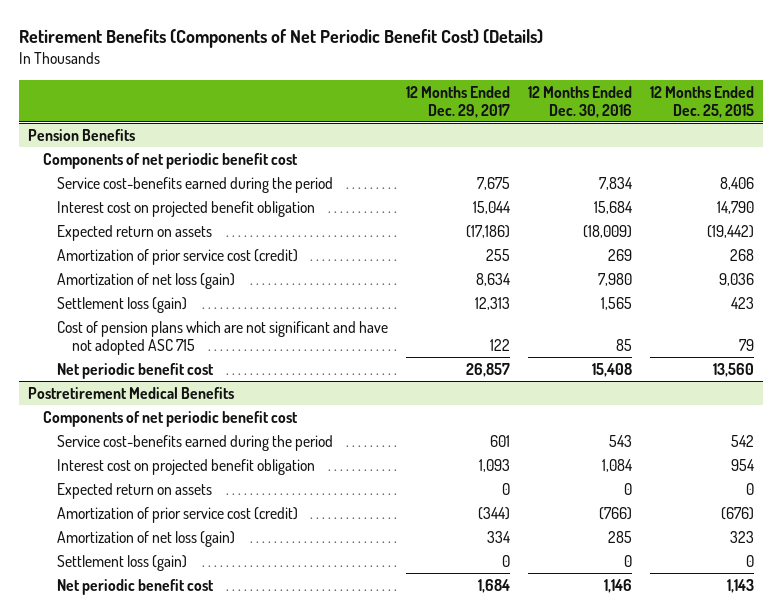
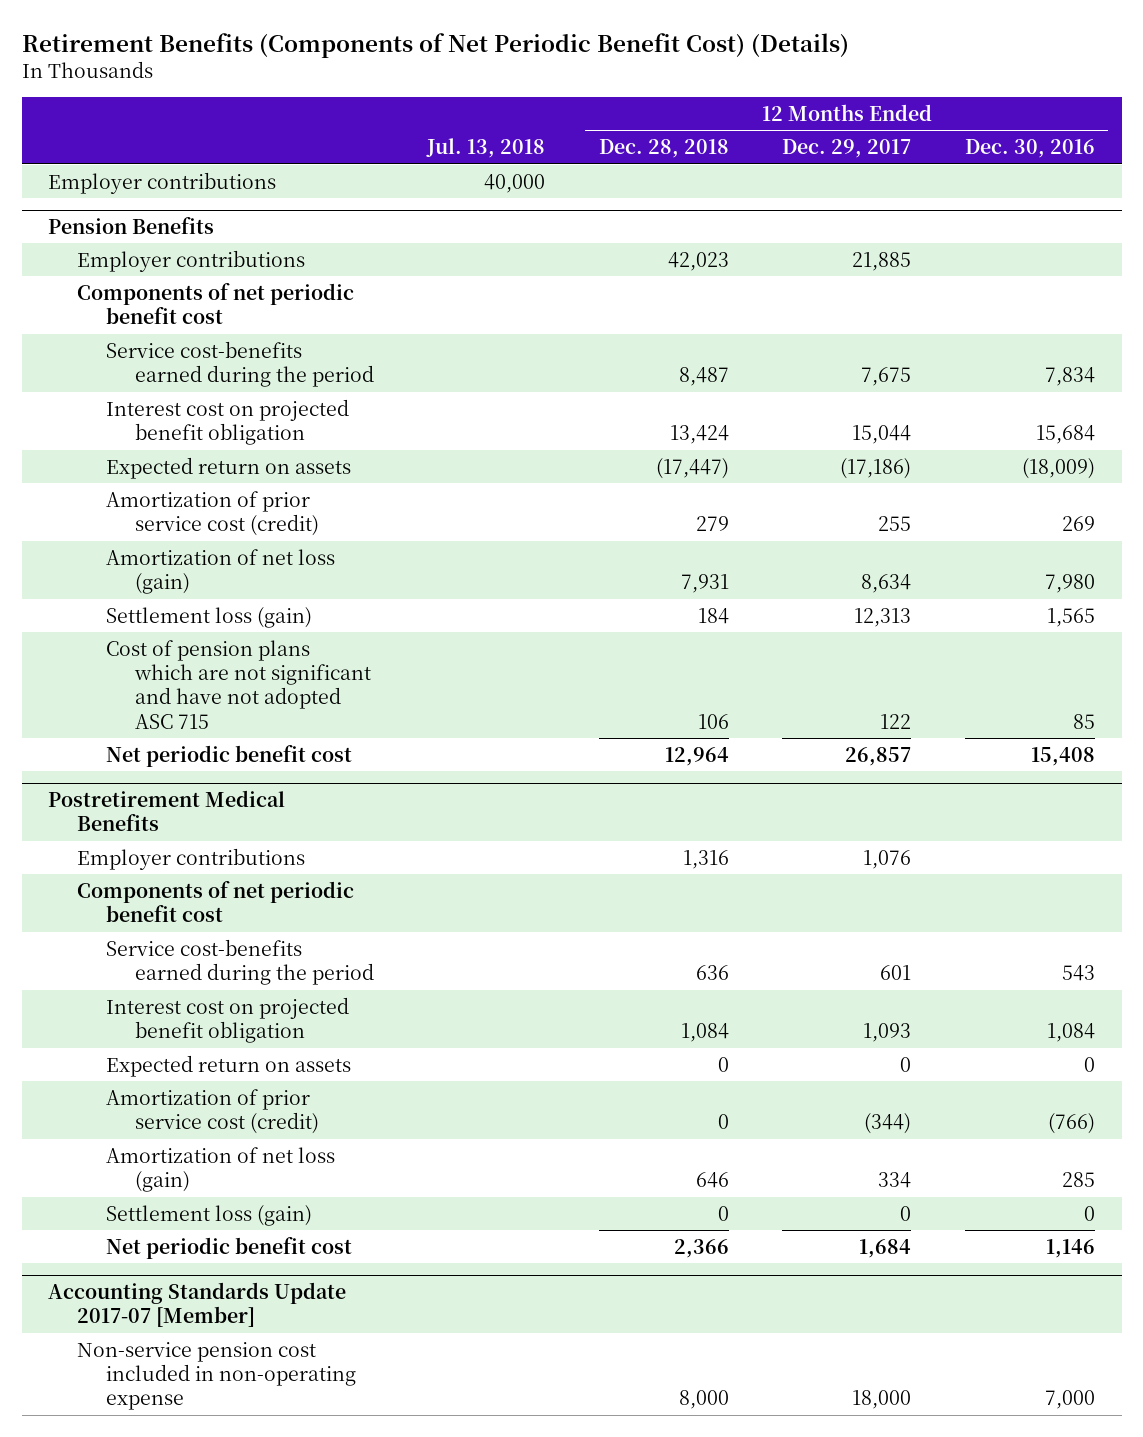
- | 12 Months Ended Dec. 29, 2017 | 12 Months Ended Dec. 30, 2016 | 12 Months Ended Dec. 25, 2015
+ | Jul. 13, 2018 | 12 Months Ended Dec. 28, 2018 | 12 Months Ended Dec. 29, 2017 | 12 Months Ended Dec. 30, 2016
+ Employer contributions | 40,000 | | |
@ Pension Benefits
+ Employer contributions | | 42,023 | 21,885 |
@ Postretirement Medical Benefits
+ Employer contributions | | 1,316 | 1,076 |
+ Accounting Standards Update 2017-07 [Member]
+ Non-service pension cost included in non-operating expense | | 8,000 | 18,000 | 7,000

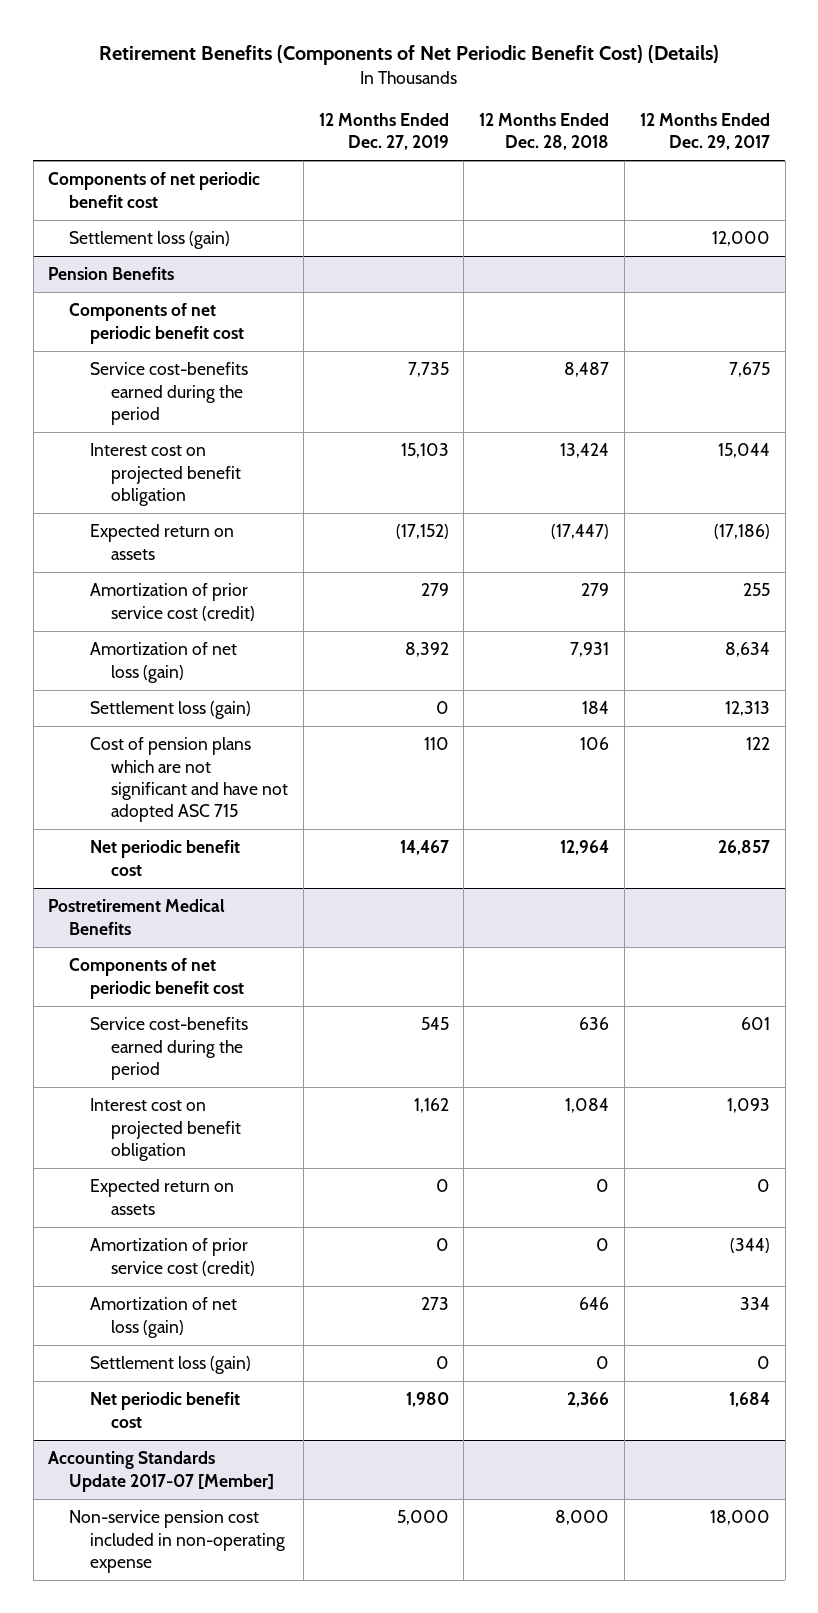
- | Jul. 13, 2018 | 12 Months Ended Dec. 28, 2018 | 12 Months Ended Dec. 29, 2017 | 12 Months Ended Dec. 30, 2016
+ | 12 Months Ended Dec. 27, 2019 | 12 Months Ended Dec. 28, 2018 | 12 Months Ended Dec. 29, 2017
- Employer contributions | 40,000 | | |
+ Components of net periodic benefit cost
+ Settlement loss (gain) | | | 12,000
@ Pension Benefits
- Employer contributions | | 42,023 | 21,885 |
@ Postretirement Medical Benefits
- Employer contributions | | 1,316 | 1,076 |

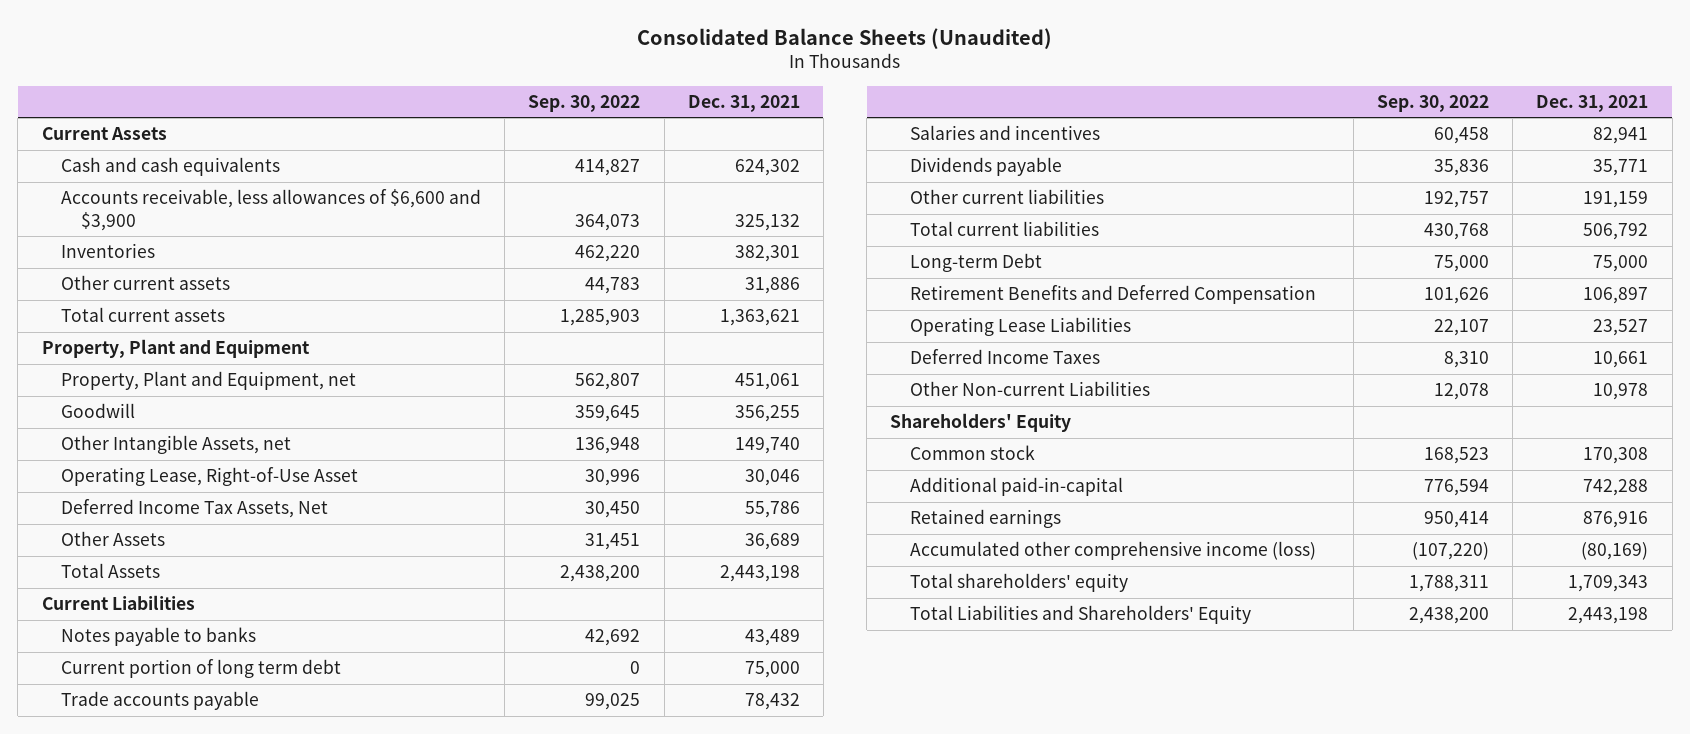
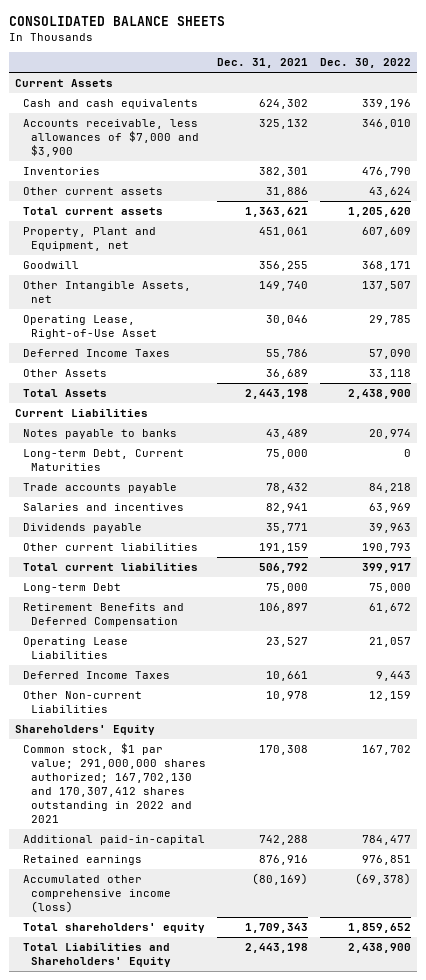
- Consolidated Balance Sheets (Unaudited)
+ CONSOLIDATED BALANCE SHEETS
- | Sep. 30, 2022 | Dec. 31, 2021
+ | Dec. 31, 2021 | Dec. 30, 2022
- Accounts receivable, less allowances of $6,600 and $3,900 | 364,073 | 325,132
+ Accounts receivable, less allowances of $7,000 and $3,900 | 325,132 | 346,010
- Property, Plant and Equipment
- Deferred Income Tax Assets, Net | 30,450 | 55,786
+ Deferred Income Taxes | 55,786 | 57,090
- Current portion of long term debt | 0 | 75,000
+ Long-term Debt, Current Maturities | 75,000 | 0
- Common stock | 168,523 | 170,308
+ Common stock, $1 par value; 291,000,000 shares authorized; 167,702,130 and 170,307,412 shares outstanding in 2022 and 2021 | 170,308 | 167,702

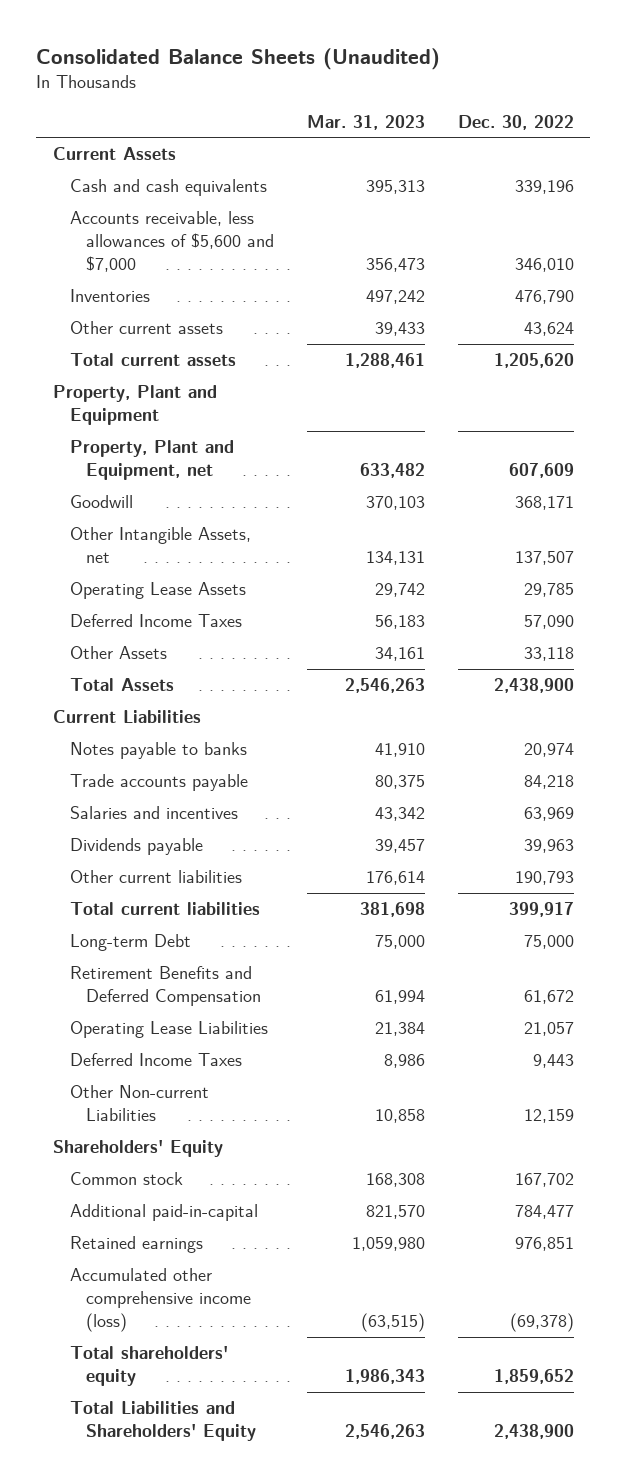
- CONSOLIDATED BALANCE SHEETS
+ Consolidated Balance Sheets (Unaudited)
- | Dec. 31, 2021 | Dec. 30, 2022
+ | Mar. 31, 2023 | Dec. 30, 2022
- Accounts receivable, less allowances of $7,000 and $3,900 | 325,132 | 346,010
+ Accounts receivable, less allowances of $5,600 and $7,000 | 356,473 | 346,010
+ Property, Plant and Equipment
- Operating Lease, Right-of-Use Asset | 30,046 | 29,785
+ Operating Lease Assets | 29,742 | 29,785
- Long-term Debt, Current Maturities | 75,000 | 0
- Common stock, $1 par value; 291,000,000 shares authorized; 167,702,130 and 170,307,412 shares outstanding in 2022 and 2021 | 170,308 | 167,702
+ Common stock | 168,308 | 167,702

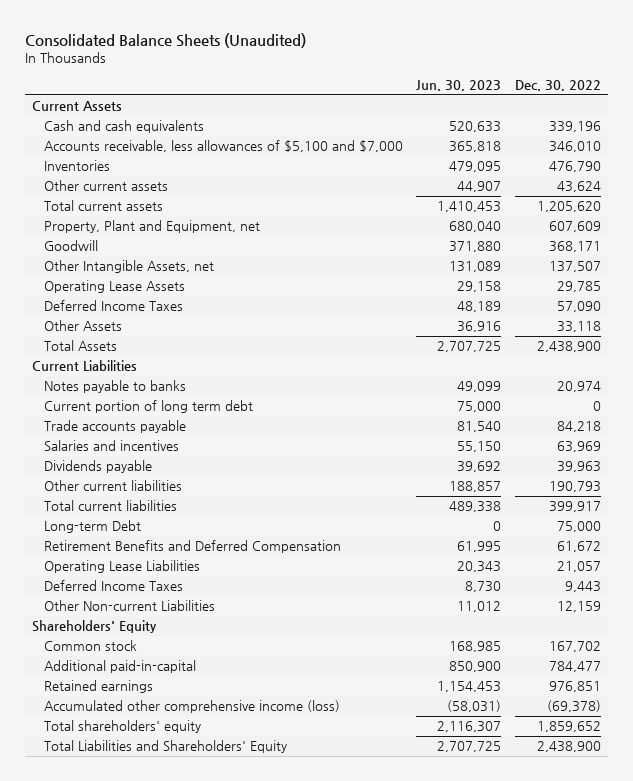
- | Mar. 31, 2023 | Dec. 30, 2022
+ | Jun. 30, 2023 | Dec. 30, 2022
- Accounts receivable, less allowances of $5,600 and $7,000 | 356,473 | 346,010
+ Accounts receivable, less allowances of $5,100 and $7,000 | 365,818 | 346,010
- Property, Plant and Equipment
+ Current portion of long term debt | 75,000 | 0

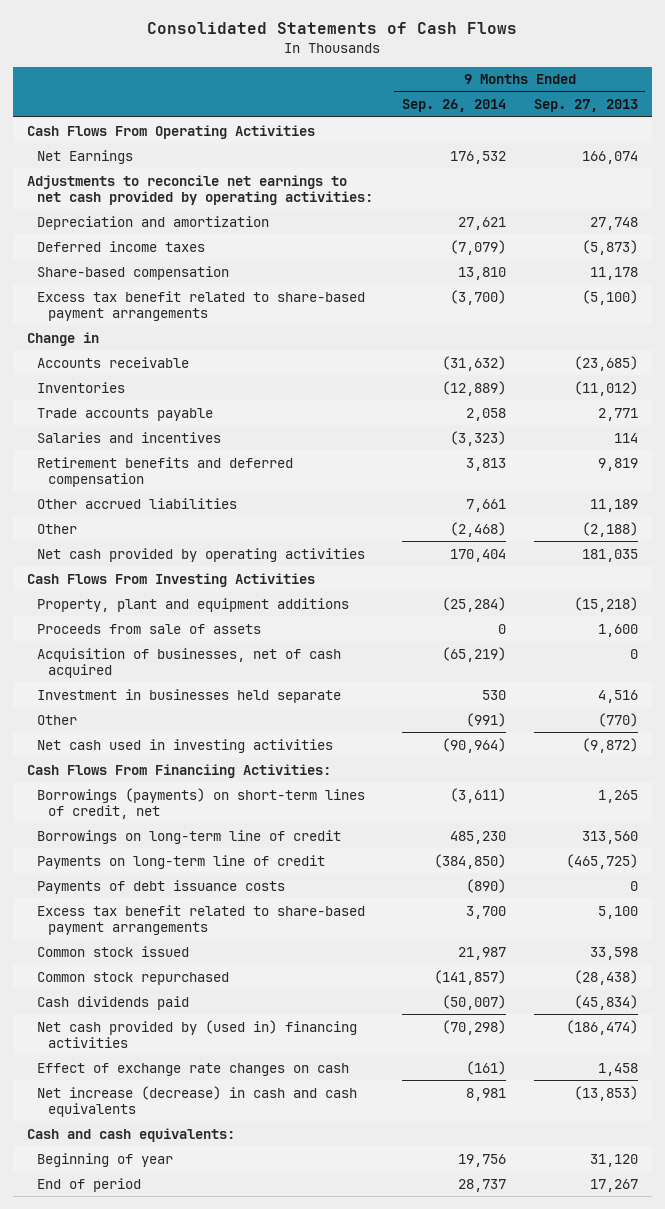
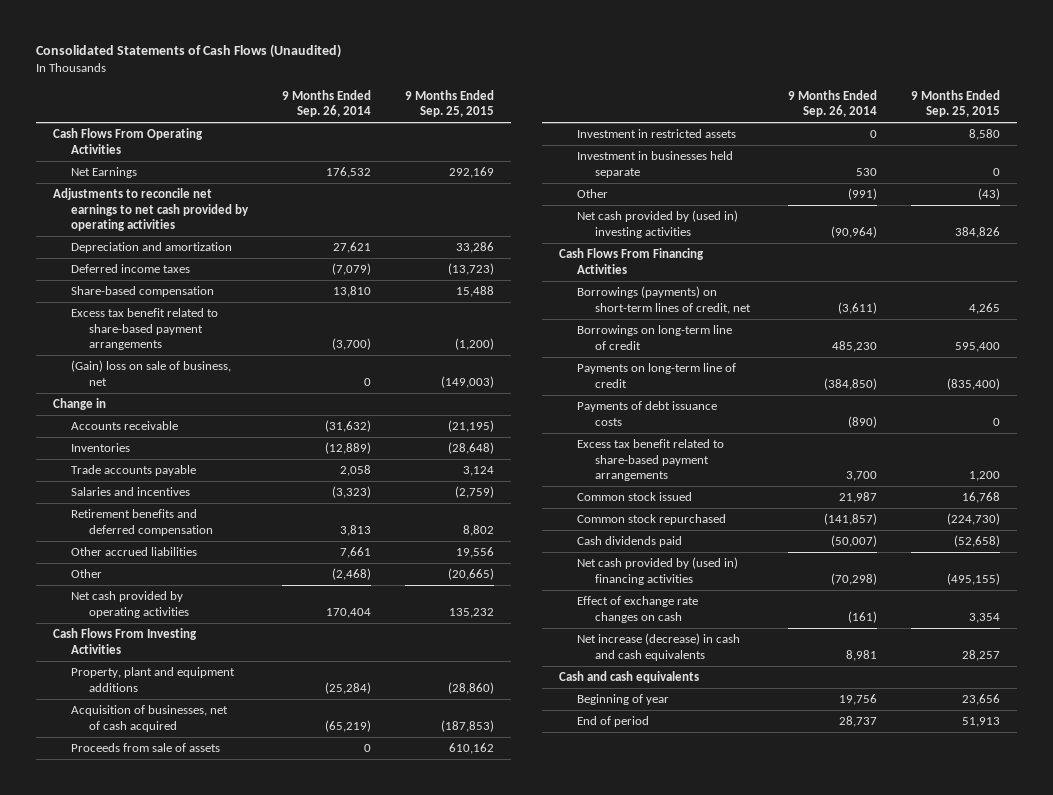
- Consolidated Statements of Cash Flows
+ Consolidated Statements of Cash Flows (Unaudited)
- | 9 Months Ended Sep. 26, 2014 | 9 Months Ended Sep. 27, 2013
+ | 9 Months Ended Sep. 26, 2014 | 9 Months Ended Sep. 25, 2015
- Adjustments to reconcile net earnings to net cash provided by operating activities:
+ Adjustments to reconcile net earnings to net cash provided by operating activities
+ (Gain) loss on sale of business, net | 0 | (149,003)
moved down: Proceeds from sale of assets | 0 | 610,162
+ Investment in restricted assets | 0 | 8,580
- Net cash used in investing activities | (90,964) | (9,872)
- Cash Flows From Financiing Activities:
+ Net cash provided by (used in) investing activities | (90,964) | 384,826
+ Cash Flows From Financing Activities
- Cash and cash equivalents:
+ Cash and cash equivalents

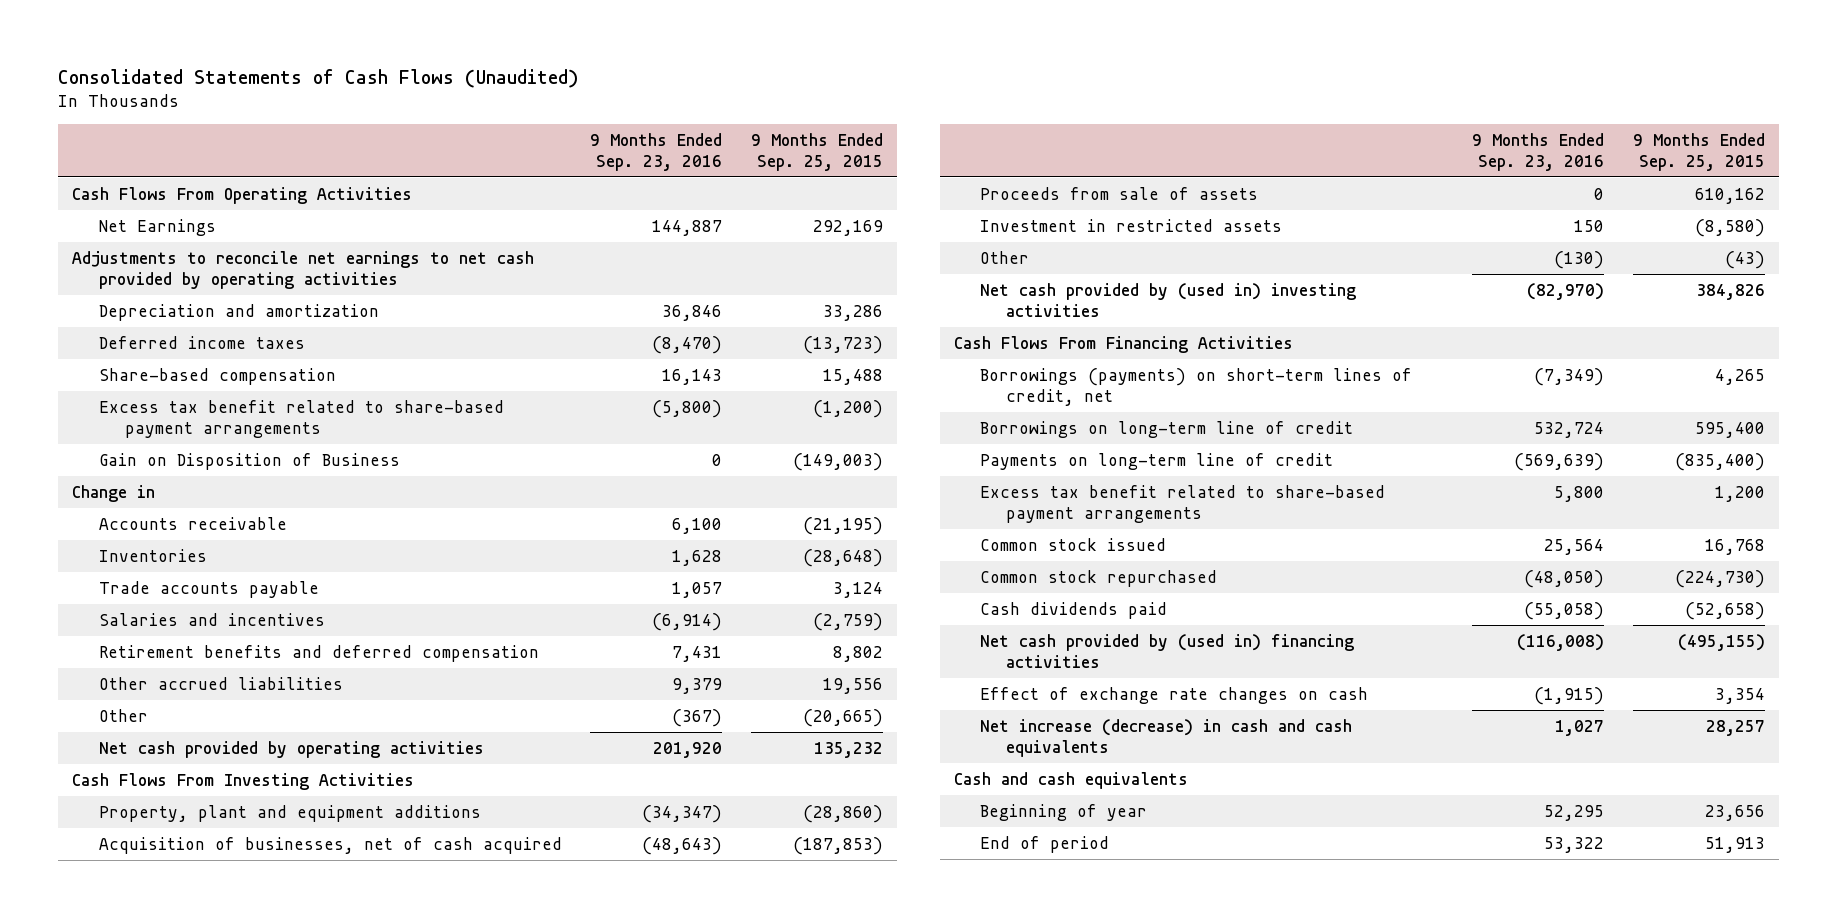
- | 9 Months Ended Sep. 26, 2014 | 9 Months Ended Sep. 25, 2015
+ | 9 Months Ended Sep. 23, 2016 | 9 Months Ended Sep. 25, 2015
- (Gain) loss on sale of business, net | 0 | (149,003)
+ Gain on Disposition of Business | 0 | (149,003)
- Investment in restricted assets | 0 | 8,580
- Investment in businesses held separate | 530 | 0
+ Investment in restricted assets | 150 | (8,580)
- Payments of debt issuance costs | (890) | 0

